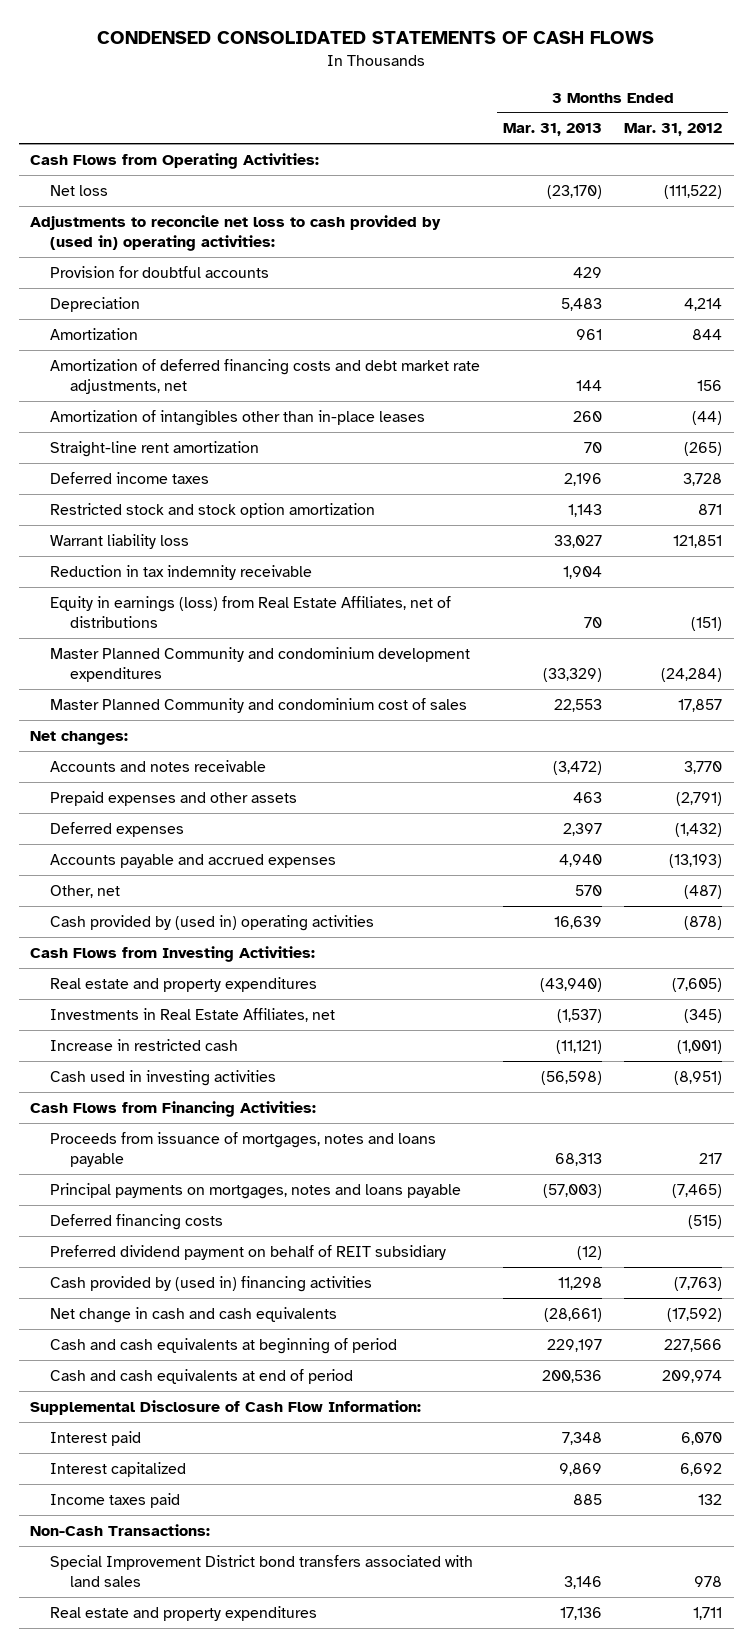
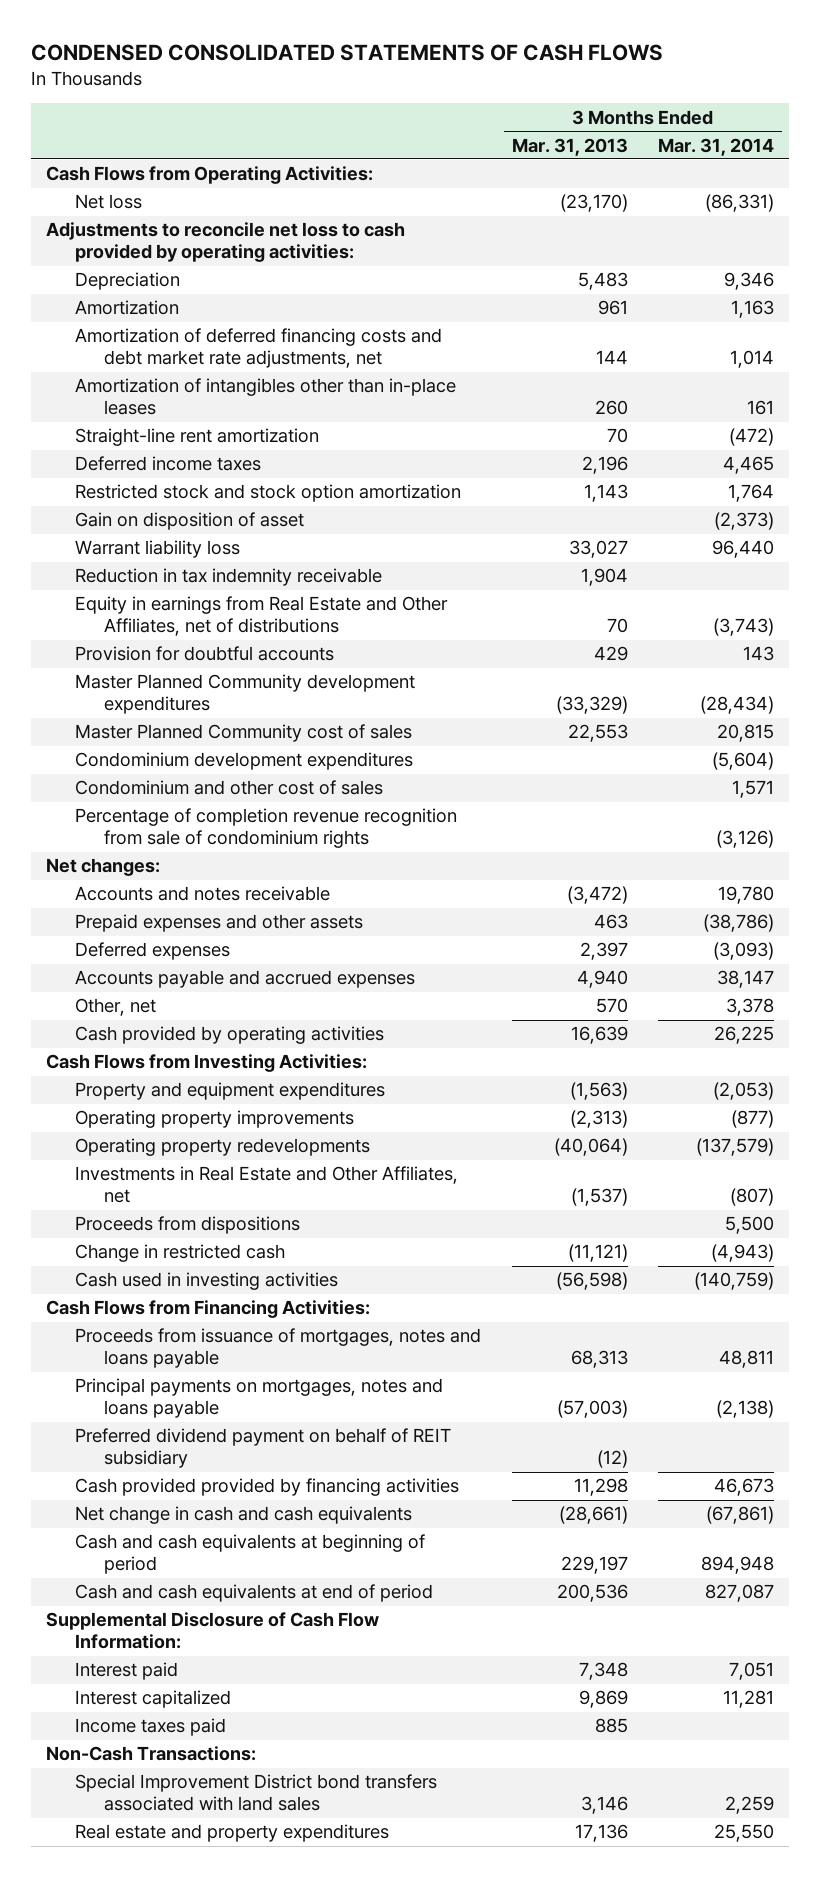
- | 3 Months Ended Mar. 31, 2013 | 3 Months Ended Mar. 31, 2012
+ | 3 Months Ended Mar. 31, 2013 | 3 Months Ended Mar. 31, 2014
- Adjustments to reconcile net loss to cash provided by (used in) operating activities:
+ Adjustments to reconcile net loss to cash provided by operating activities:
+ Gain on disposition of asset | | (2,373)
- Equity in earnings (loss) from Real Estate Affiliates, net of distributions | 70 | (151)
- Master Planned Community and condominium development expenditures | (33,329) | (24,284)
- Master Planned Community and condominium cost of sales | 22,553 | 17,857
+ Equity in earnings from Real Estate and Other Affiliates, net of distributions | 70 | (3,743)
moved down: Provision for doubtful accounts | 429 | 143
+ Master Planned Community development expenditures | (33,329) | (28,434)
+ Master Planned Community cost of sales | 22,553 | 20,815
+ Condominium development expenditures | | (5,604)
+ Condominium and other cost of sales | | 1,571
+ Percentage of completion revenue recognition from sale of condominium rights | | (3,126)
- Cash provided by (used in) operating activities | 16,639 | (878)
+ Cash provided by operating activities | 16,639 | 26,225
- Real estate and property expenditures | (43,940) | (7,605)
- Investments in Real Estate Affiliates, net | (1,537) | (345)
- Increase in restricted cash | (11,121) | (1,001)
+ Property and equipment expenditures | (1,563) | (2,053)
+ Operating property improvements | (2,313) | (877)
+ Operating property redevelopments | (40,064) | (137,579)
+ Investments in Real Estate and Other Affiliates, net | (1,537) | (807)
+ Proceeds from dispositions | | 5,500
+ Change in restricted cash | (11,121) | (4,943)
- Deferred financing costs | | (515)
- Cash provided by (used in) financing activities | 11,298 | (7,763)
+ Cash provided provided by financing activities | 11,298 | 46,673

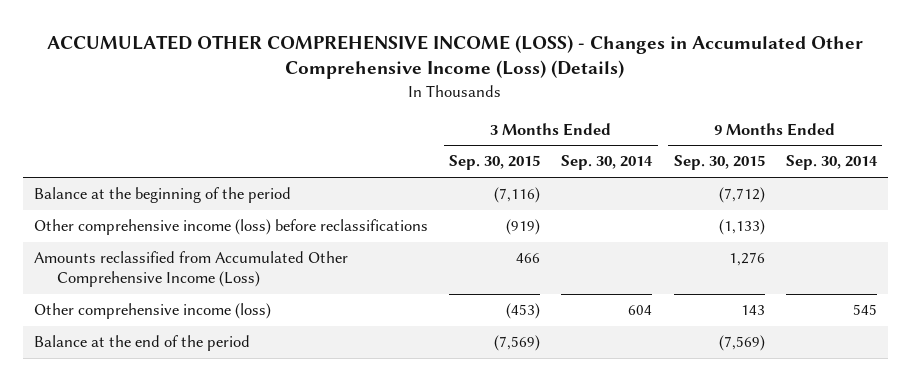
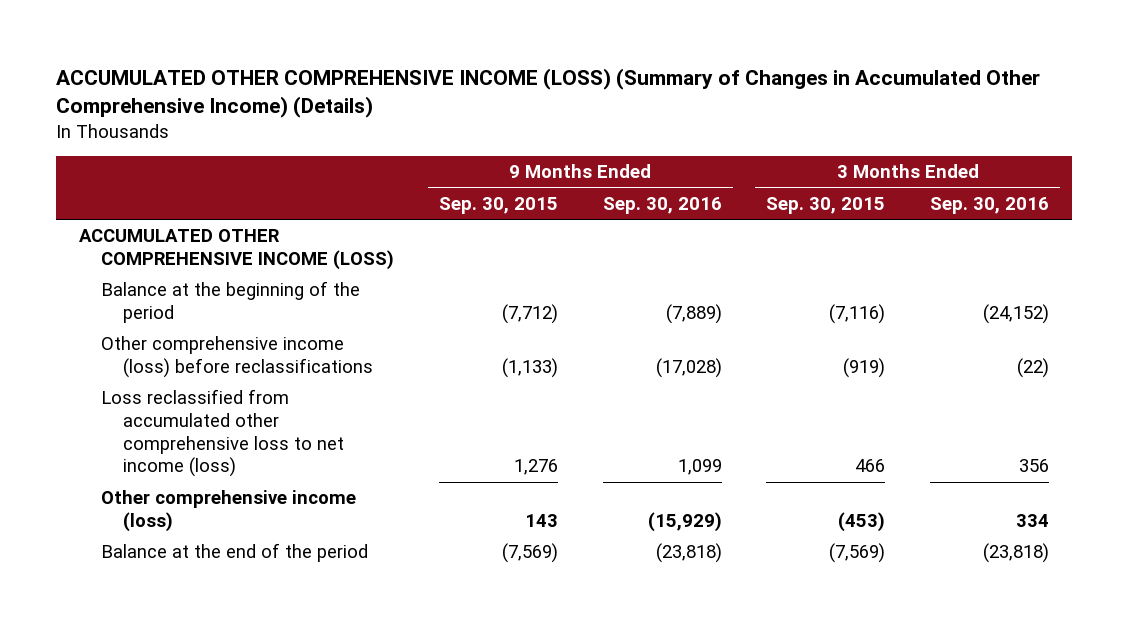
- ACCUMULATED OTHER COMPREHENSIVE INCOME (LOSS) - Changes in Accumulated Other Comprehensive Income (Loss) (Details)
+ ACCUMULATED OTHER COMPREHENSIVE INCOME (LOSS) (Summary of Changes in Accumulated Other Comprehensive Income) (Details)
- | 3 Months Ended Sep. 30, 2015 | 3 Months Ended Sep. 30, 2014 | 9 Months Ended Sep. 30, 2015 | 9 Months Ended Sep. 30, 2014
+ | 9 Months Ended Sep. 30, 2015 | 9 Months Ended Sep. 30, 2016 | 3 Months Ended Sep. 30, 2015 | 3 Months Ended Sep. 30, 2016
+ ACCUMULATED OTHER COMPREHENSIVE INCOME (LOSS)
- Amounts reclassified from Accumulated Other Comprehensive Income (Loss) | 466 | | 1,276 |
+ Loss reclassified from accumulated other comprehensive loss to net income (loss) | 1,276 | 1,099 | 466 | 356

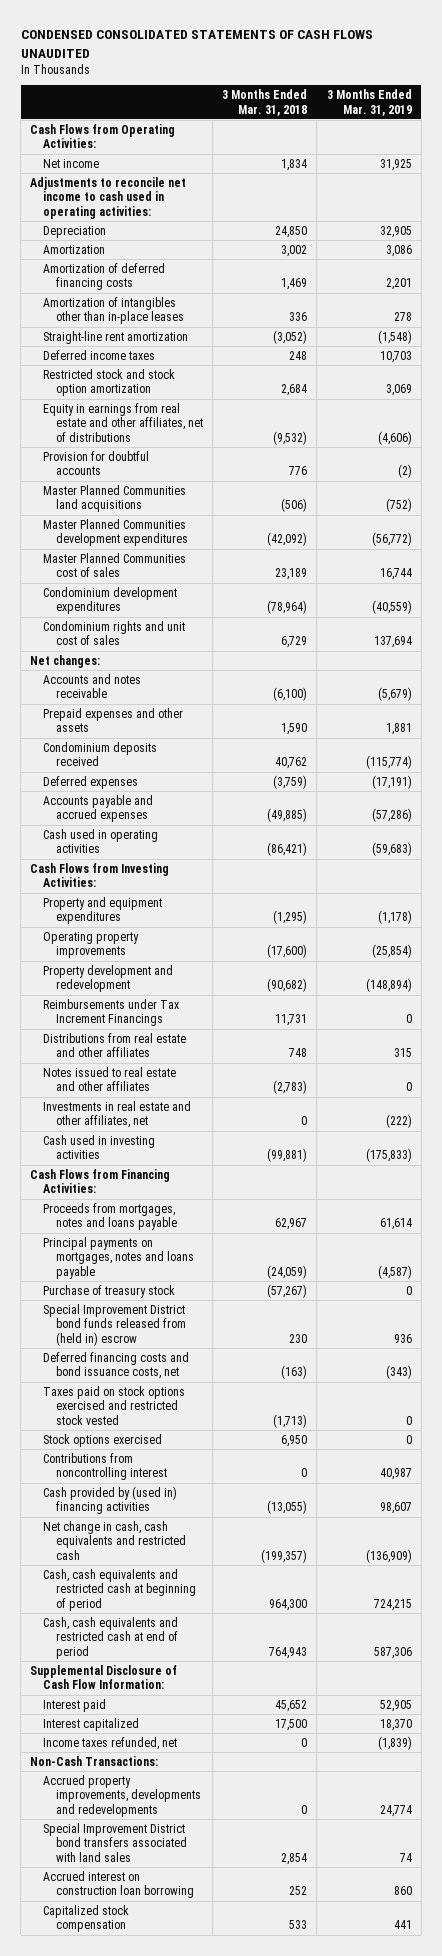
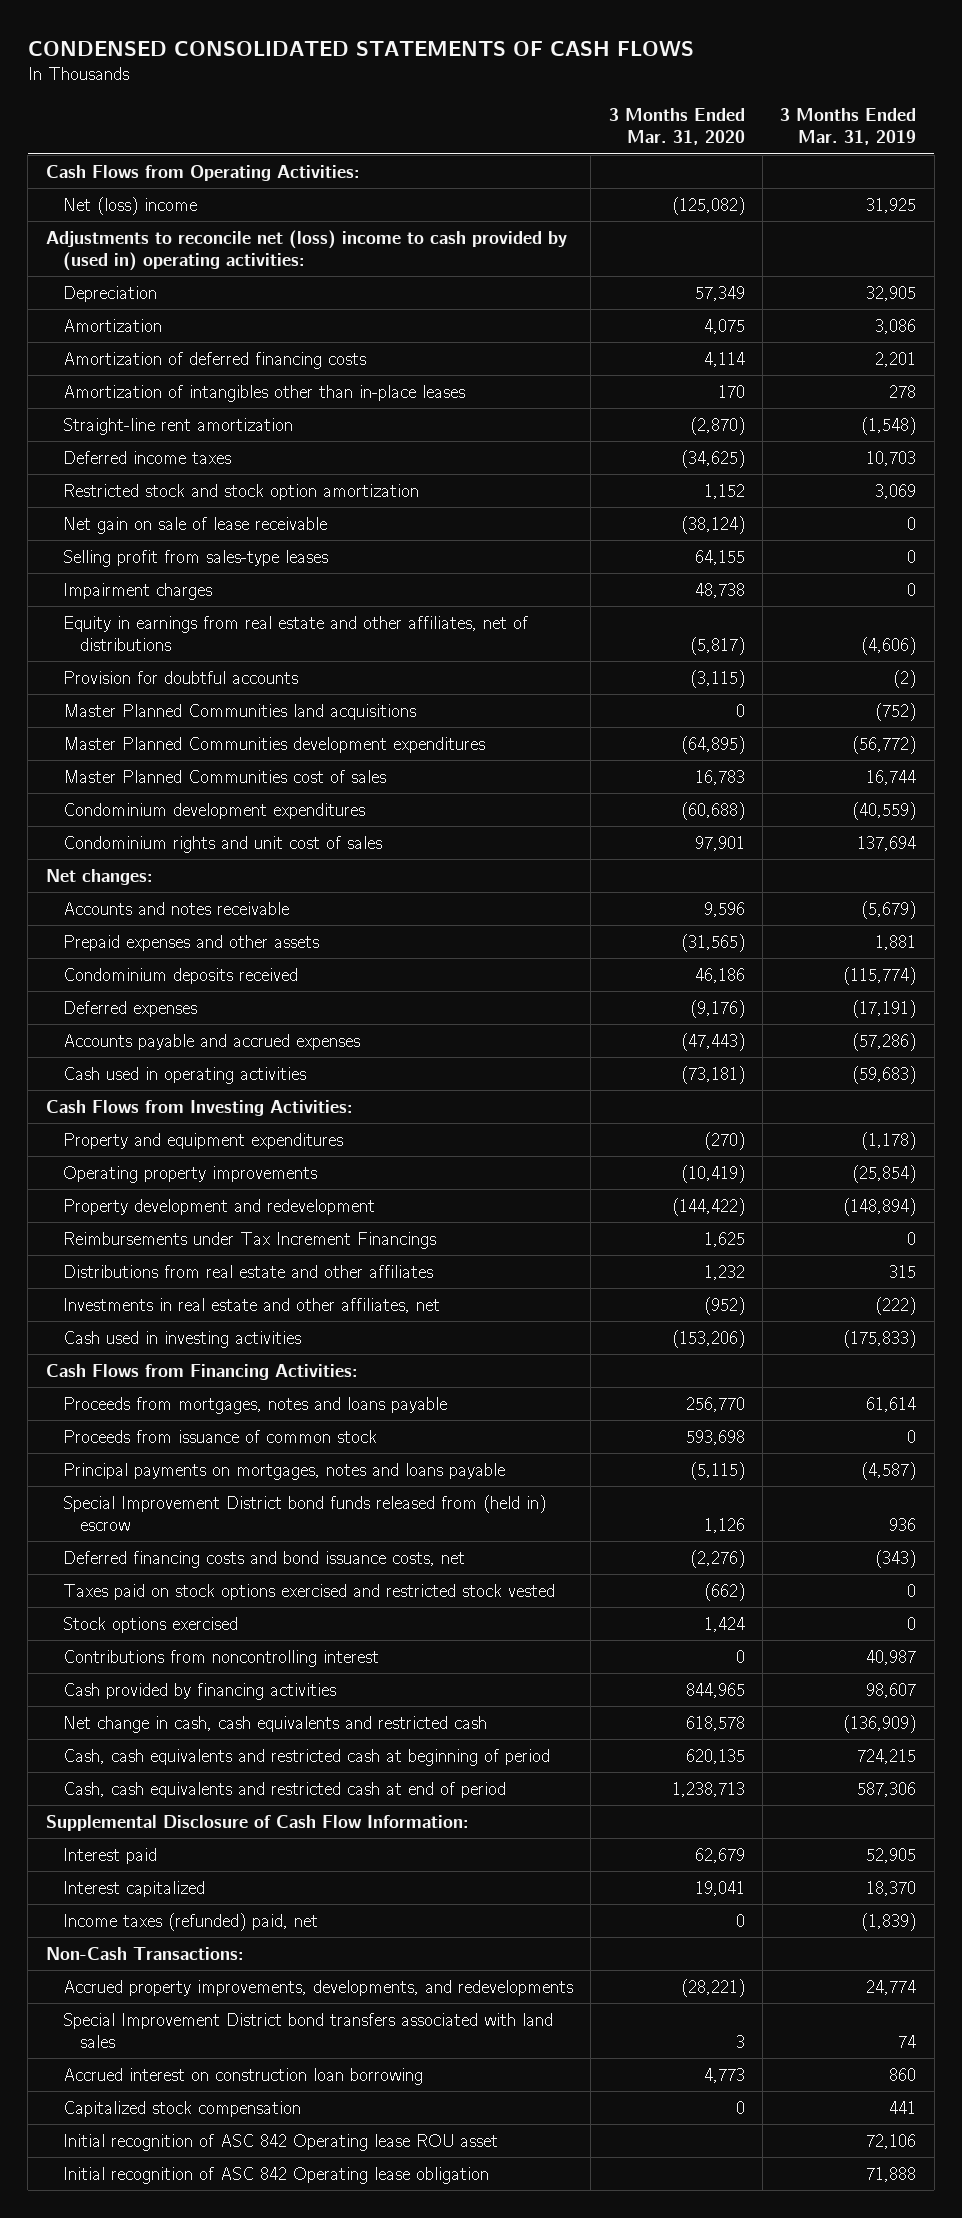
- CONDENSED CONSOLIDATED STATEMENTS OF CASH FLOWS UNAUDITED
+ CONDENSED CONSOLIDATED STATEMENTS OF CASH FLOWS
- | 3 Months Ended Mar. 31, 2018 | 3 Months Ended Mar. 31, 2019
+ | 3 Months Ended Mar. 31, 2020 | 3 Months Ended Mar. 31, 2019
- Net income | 1,834 | 31,925
- Adjustments to reconcile net income to cash used in operating activities:
+ Net (loss) income | (125,082) | 31,925
+ Adjustments to reconcile net (loss) income to cash provided by (used in) operating activities:
+ Net gain on sale of lease receivable | (38,124) | 0
+ Selling profit from sales-type leases | 64,155 | 0
+ Impairment charges | 48,738 | 0
- Notes issued to real estate and other affiliates | (2,783) | 0
+ Proceeds from issuance of common stock | 593,698 | 0
- Purchase of treasury stock | (57,267) | 0
- Cash provided by (used in) financing activities | (13,055) | 98,607
+ Cash provided by financing activities | 844,965 | 98,607
- Income taxes refunded, net | 0 | (1,839)
+ Income taxes (refunded) paid, net | 0 | (1,839)
- Accrued property improvements, developments and redevelopments | 0 | 24,774
+ Accrued property improvements, developments, and redevelopments | (28,221) | 24,774
+ Initial recognition of ASC 842 Operating lease ROU asset | | 72,106
+ Initial recognition of ASC 842 Operating lease obligation | | 71,888

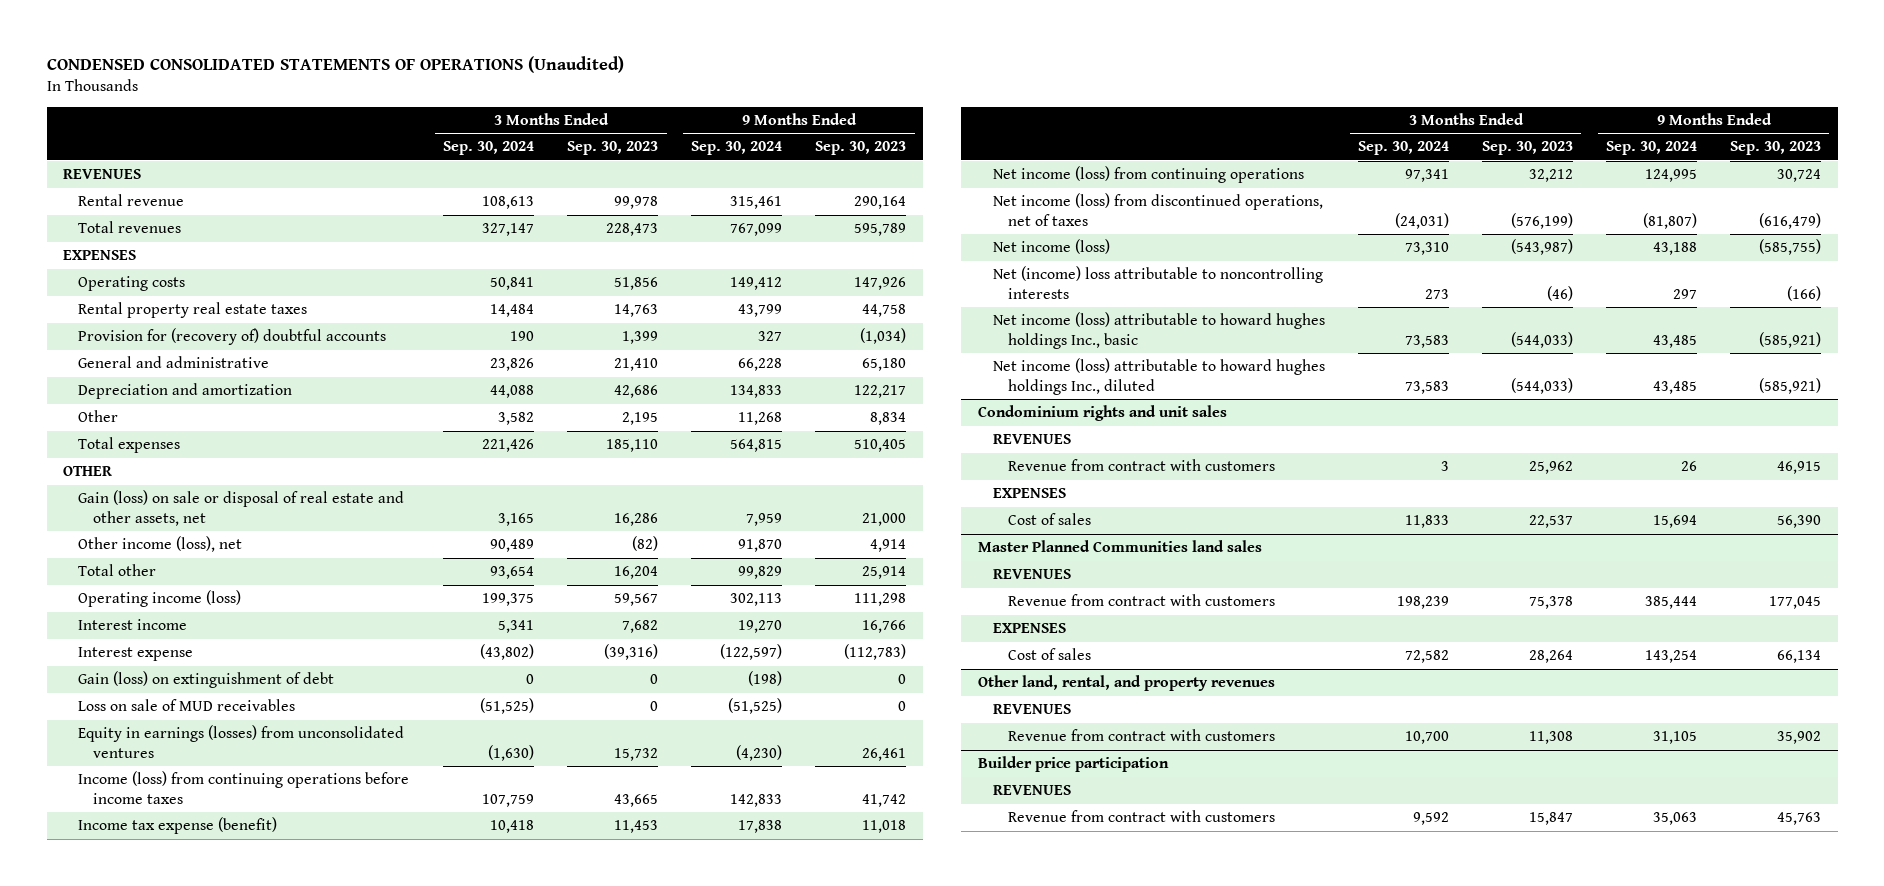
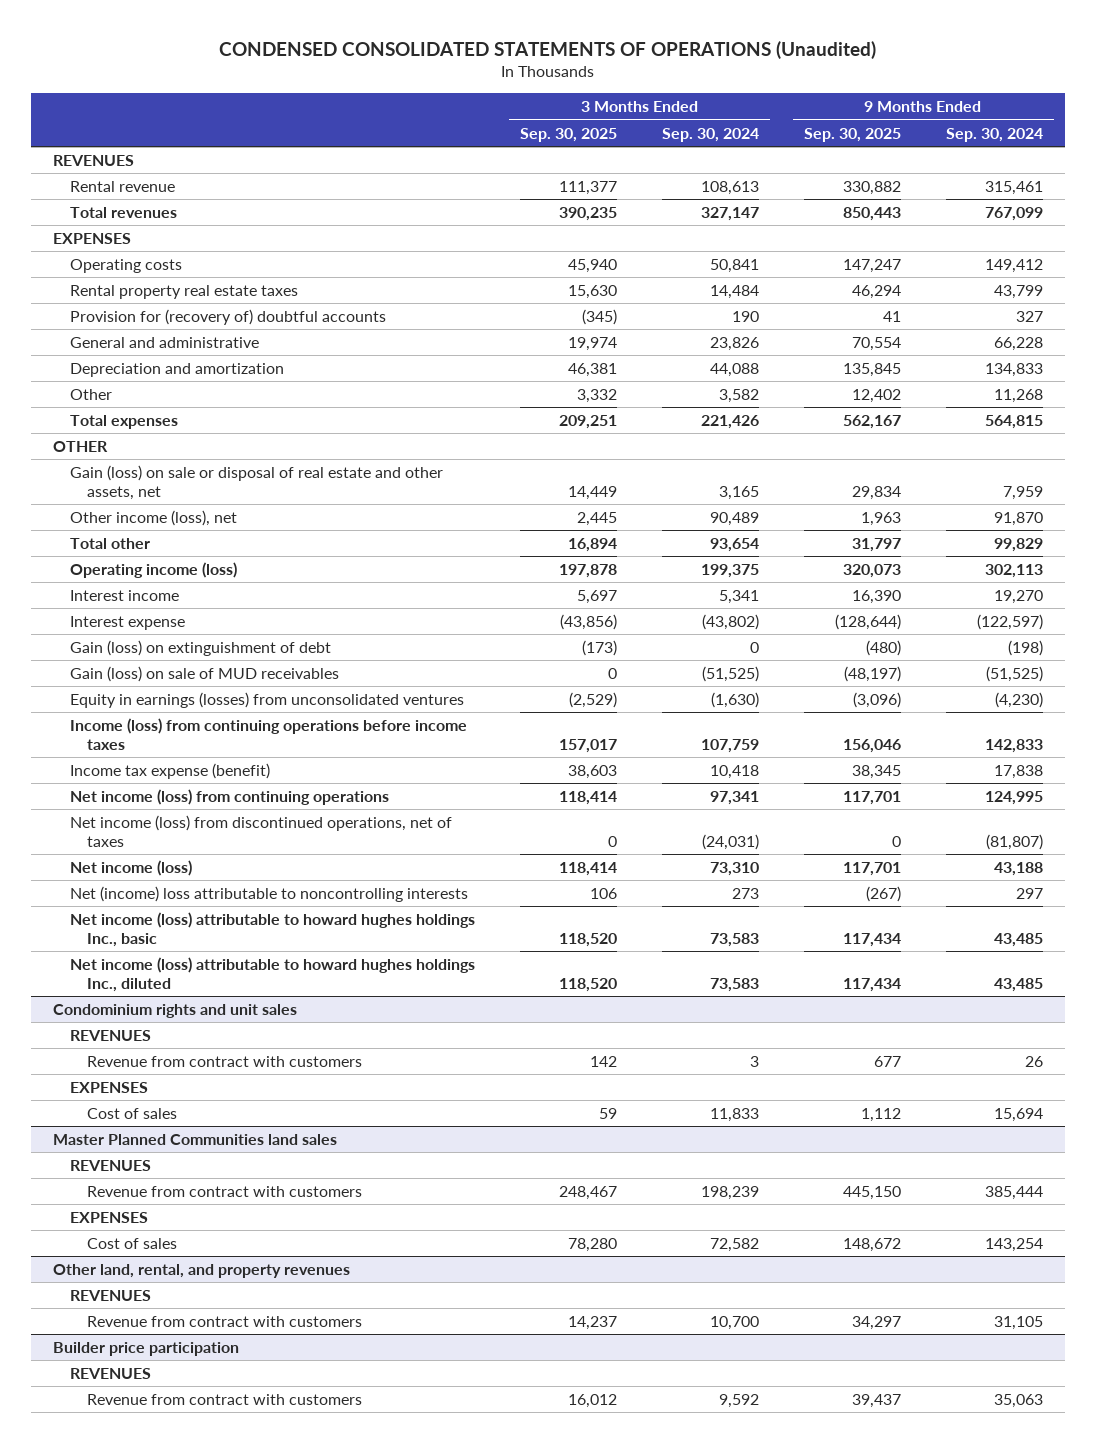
- | 3 Months Ended Sep. 30, 2024 | 3 Months Ended Sep. 30, 2023 | 9 Months Ended Sep. 30, 2024 | 9 Months Ended Sep. 30, 2023
+ | 3 Months Ended Sep. 30, 2025 | 3 Months Ended Sep. 30, 2024 | 9 Months Ended Sep. 30, 2025 | 9 Months Ended Sep. 30, 2024
- Loss on sale of MUD receivables | (51,525) | 0 | (51,525) | 0
+ Gain (loss) on sale of MUD receivables | 0 | (51,525) | (48,197) | (51,525)

